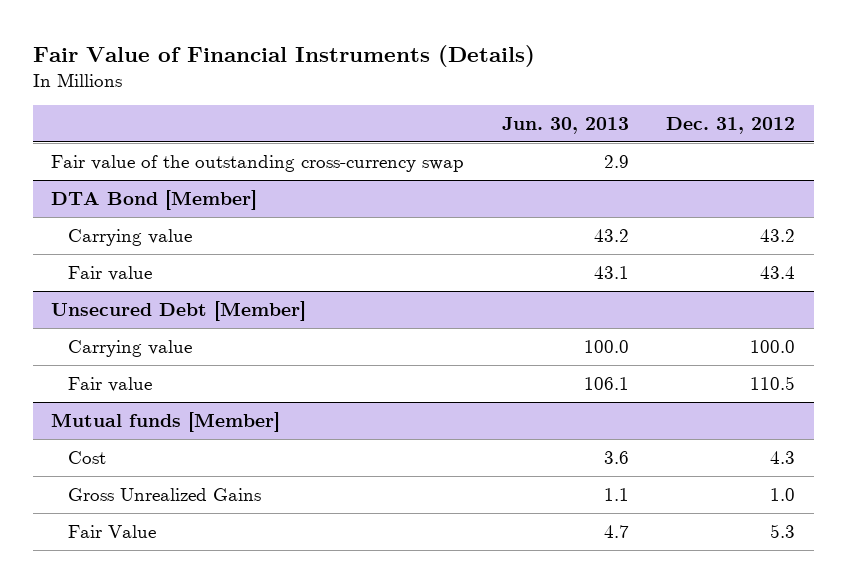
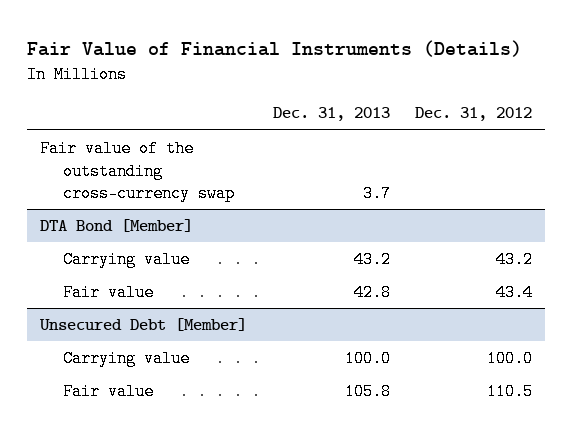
- | Jun. 30, 2013 | Dec. 31, 2012
+ | Dec. 31, 2013 | Dec. 31, 2012
- Mutual funds [Member]
- Cost | 3.6 | 4.3
- Gross Unrealized Gains | 1.1 | 1.0
- Fair Value | 4.7 | 5.3

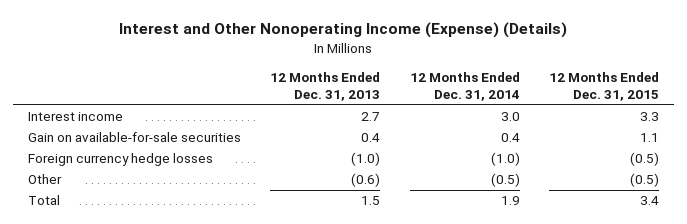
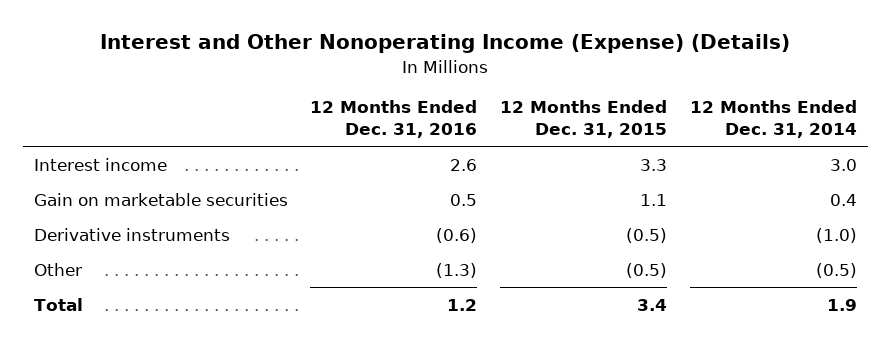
- | 12 Months Ended Dec. 31, 2013 | 12 Months Ended Dec. 31, 2014 | 12 Months Ended Dec. 31, 2015
+ | 12 Months Ended Dec. 31, 2016 | 12 Months Ended Dec. 31, 2015 | 12 Months Ended Dec. 31, 2014
- Gain on available-for-sale securities | 0.4 | 0.4 | 1.1
- Foreign currency hedge losses | (1.0) | (1.0) | (0.5)
+ Gain on marketable securities | 0.5 | 1.1 | 0.4
+ Derivative instruments | (0.6) | (0.5) | (1.0)

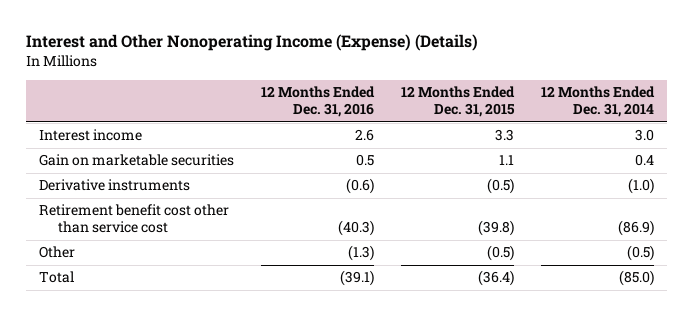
+ Retirement benefit cost other than service cost | (40.3) | (39.8) | (86.9)
- Total | 1.2 | 3.4 | 1.9
+ Total | (39.1) | (36.4) | (85.0)

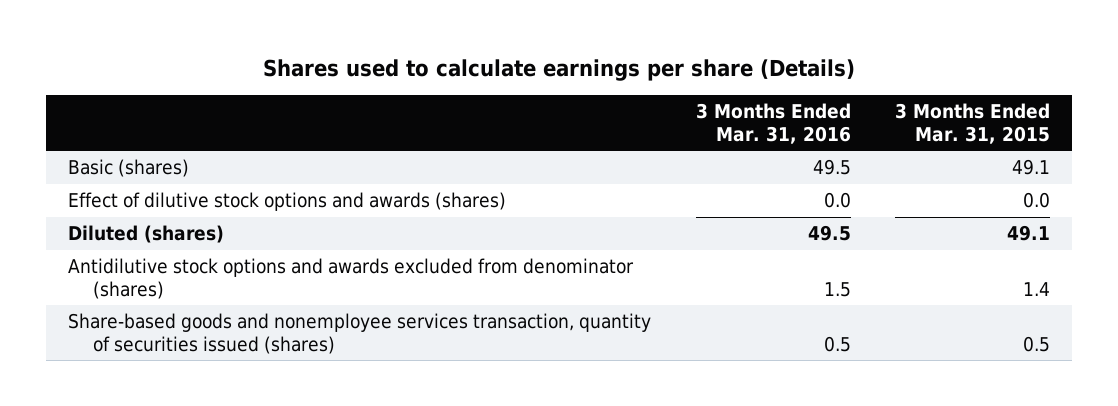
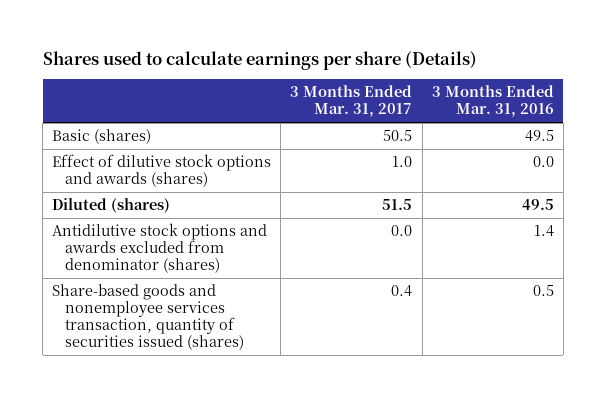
- | 3 Months Ended Mar. 31, 2016 | 3 Months Ended Mar. 31, 2015
+ | 3 Months Ended Mar. 31, 2017 | 3 Months Ended Mar. 31, 2016
- Antidilutive stock options and awards excluded from denominator (shares) | 1.5 | 1.4
+ Antidilutive stock options and awards excluded from denominator (shares) | 0.0 | 1.4

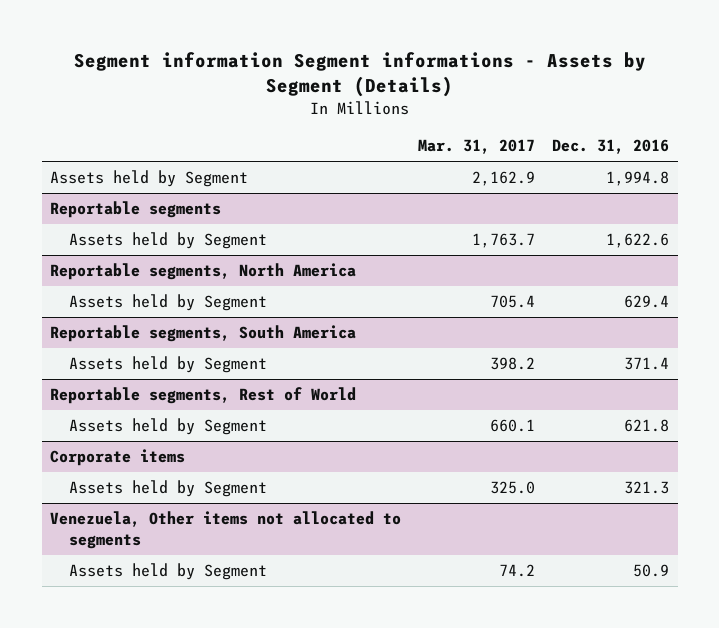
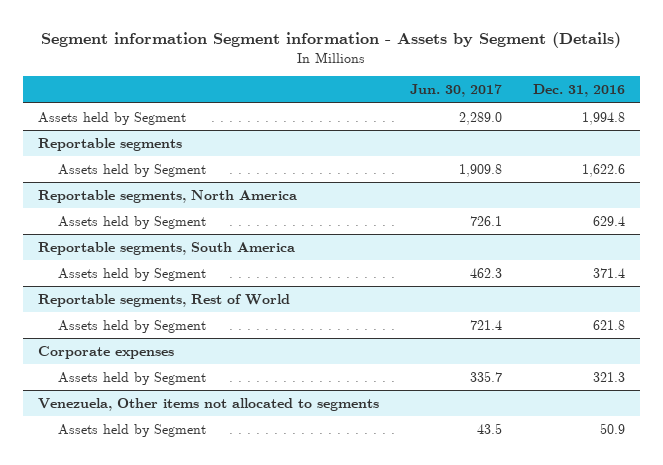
- Segment information Segment informations - Assets by Segment (Details)
+ Segment information Segment information - Assets by Segment (Details)
- | Mar. 31, 2017 | Dec. 31, 2016
+ | Jun. 30, 2017 | Dec. 31, 2016
- Corporate items
+ Corporate expenses

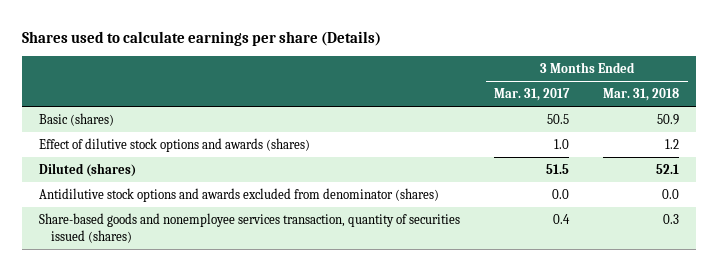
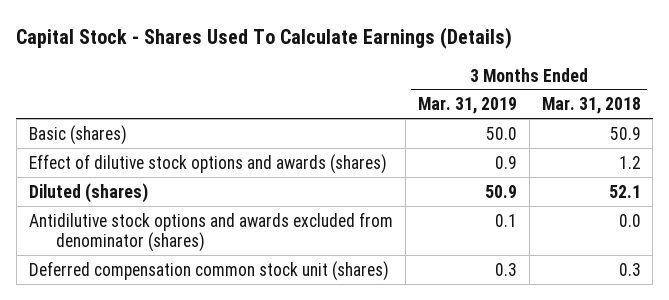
- Shares used to calculate earnings per share (Details)
+ Capital Stock - Shares Used To Calculate Earnings (Details)
- | 3 Months Ended Mar. 31, 2017 | 3 Months Ended Mar. 31, 2018
+ | 3 Months Ended Mar. 31, 2019 | 3 Months Ended Mar. 31, 2018
- Share-based goods and nonemployee services transaction, quantity of securities issued (shares) | 0.4 | 0.3
+ Deferred compensation common stock unit (shares) | 0.3 | 0.3

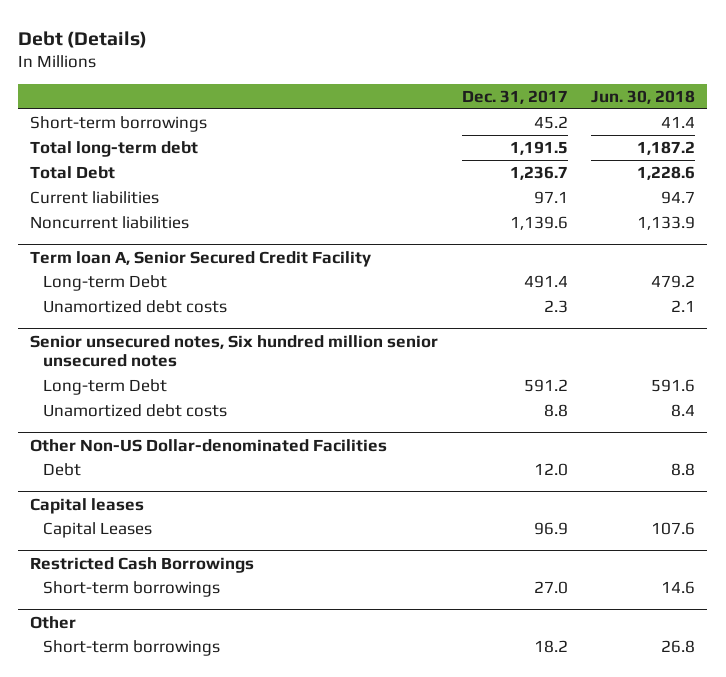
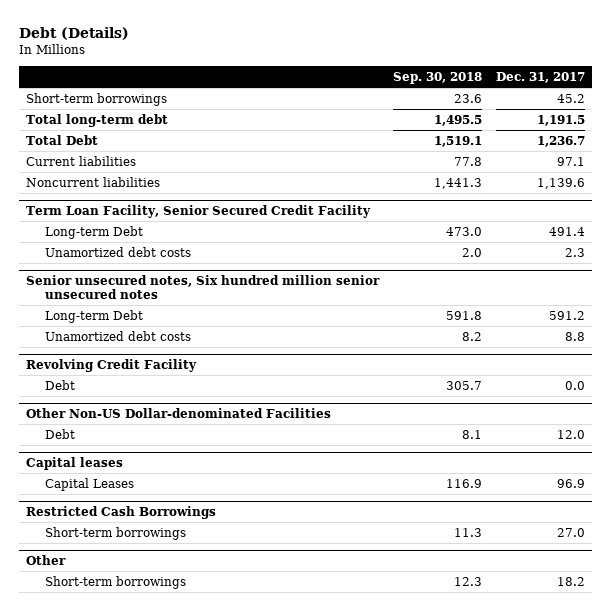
- | Dec. 31, 2017 | Jun. 30, 2018
+ | Sep. 30, 2018 | Dec. 31, 2017
- Term loan A, Senior Secured Credit Facility
+ Term Loan Facility, Senior Secured Credit Facility
+ Revolving Credit Facility
+ Debt | 305.7 | 0.0

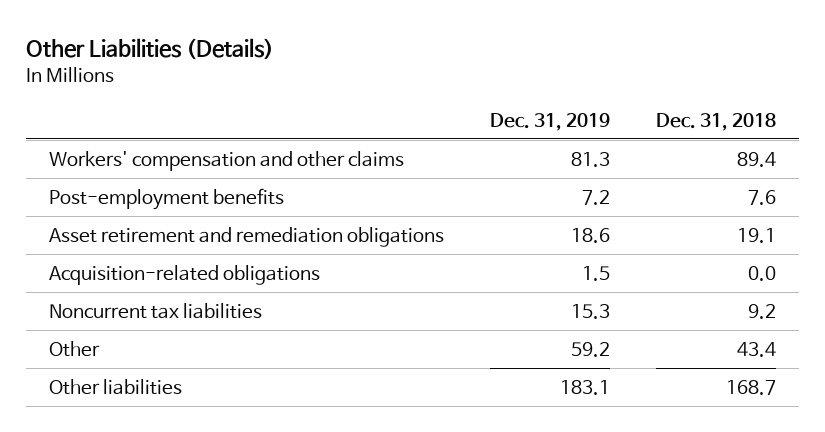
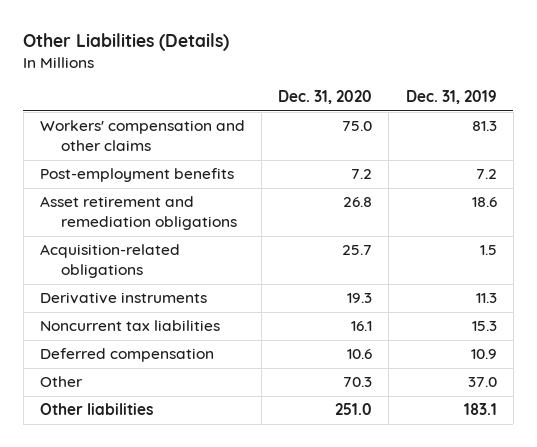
- | Dec. 31, 2019 | Dec. 31, 2018
+ | Dec. 31, 2020 | Dec. 31, 2019
+ Derivative instruments | 19.3 | 11.3
- Other | 59.2 | 43.4
+ Deferred compensation | 10.6 | 10.9
+ Other | 70.3 | 37.0

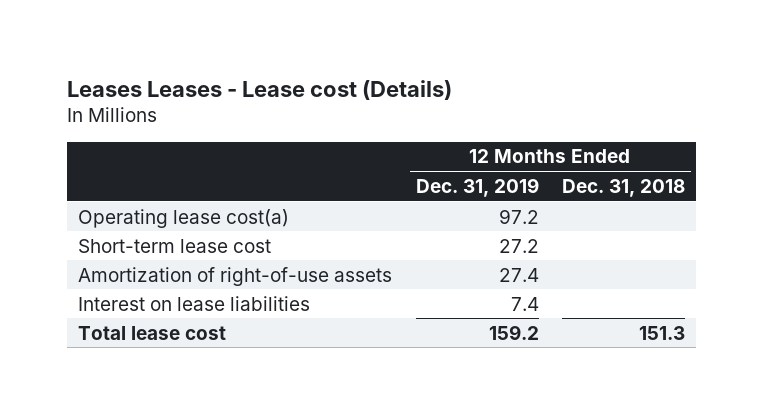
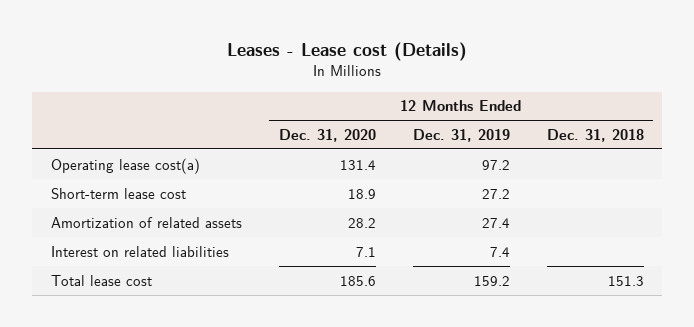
- Leases Leases - Lease cost (Details)
+ Leases - Lease cost (Details)
- | 12 Months Ended Dec. 31, 2019 | 12 Months Ended Dec. 31, 2018
+ | 12 Months Ended Dec. 31, 2020 | 12 Months Ended Dec. 31, 2019 | 12 Months Ended Dec. 31, 2018
- Amortization of right-of-use assets | 27.4 |
- Interest on lease liabilities | 7.4 |
+ Amortization of related assets | 28.2 | 27.4 |
+ Interest on related liabilities | 7.1 | 7.4 |

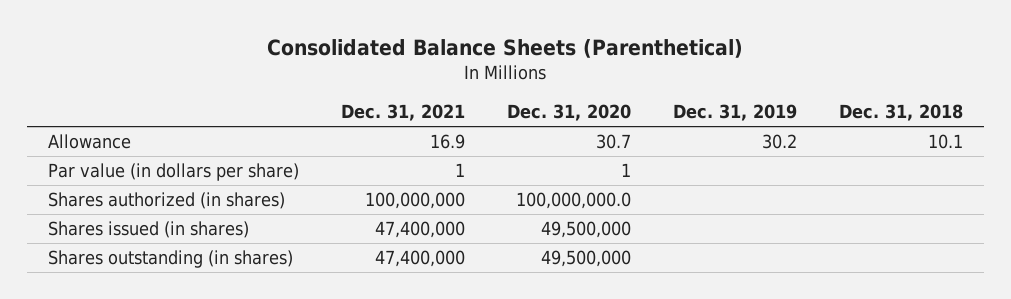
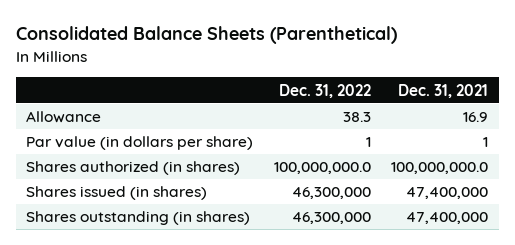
- | Dec. 31, 2021 | Dec. 31, 2020 | Dec. 31, 2019 | Dec. 31, 2018
+ | Dec. 31, 2022 | Dec. 31, 2021
- Shares authorized (in shares) | 100,000,000 | 100,000,000.0 | |
+ Shares authorized (in shares) | 100,000,000.0 | 100,000,000.0

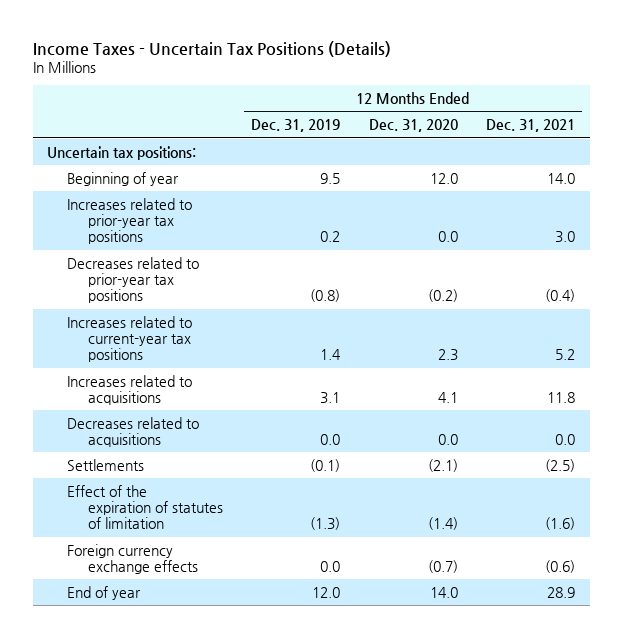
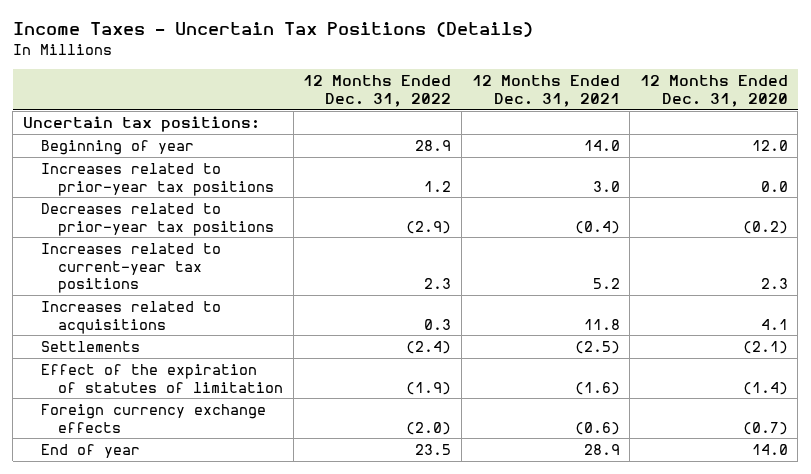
- | 12 Months Ended Dec. 31, 2019 | 12 Months Ended Dec. 31, 2020 | 12 Months Ended Dec. 31, 2021
+ | 12 Months Ended Dec. 31, 2022 | 12 Months Ended Dec. 31, 2021 | 12 Months Ended Dec. 31, 2020
- Decreases related to acquisitions | 0.0 | 0.0 | 0.0

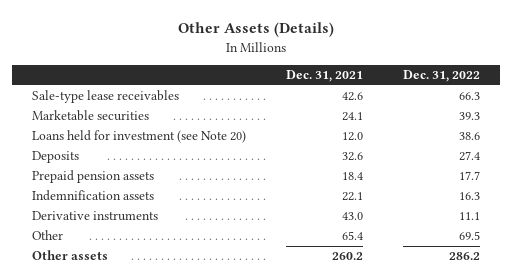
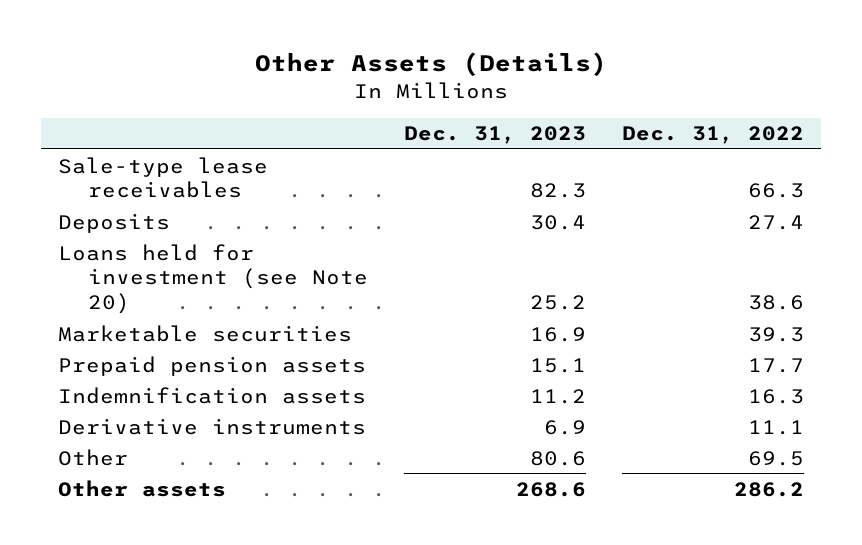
- | Dec. 31, 2021 | Dec. 31, 2022
+ | Dec. 31, 2023 | Dec. 31, 2022
moved down: Loans held for investment (see Note 20) | 25.2 | 38.6
moved down: Marketable securities | 16.9 | 39.3

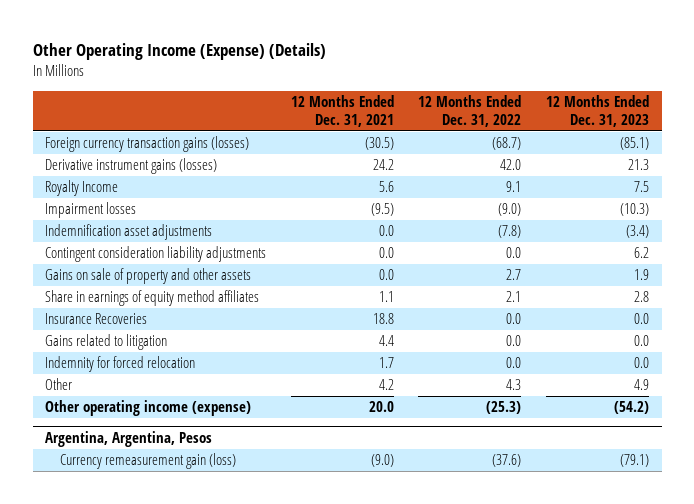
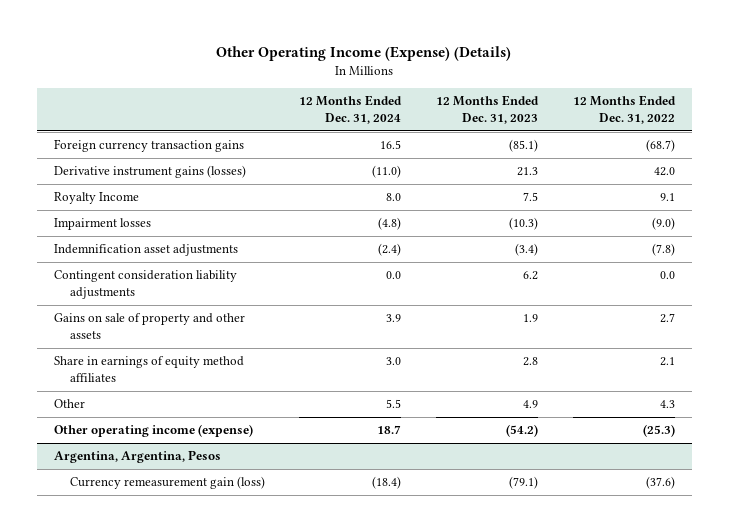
- | 12 Months Ended Dec. 31, 2021 | 12 Months Ended Dec. 31, 2022 | 12 Months Ended Dec. 31, 2023
+ | 12 Months Ended Dec. 31, 2024 | 12 Months Ended Dec. 31, 2023 | 12 Months Ended Dec. 31, 2022
- Foreign currency transaction gains (losses) | (30.5) | (68.7) | (85.1)
+ Foreign currency transaction gains | 16.5 | (85.1) | (68.7)
- Insurance Recoveries | 18.8 | 0.0 | 0.0
- Gains related to litigation | 4.4 | 0.0 | 0.0
- Indemnity for forced relocation | 1.7 | 0.0 | 0.0

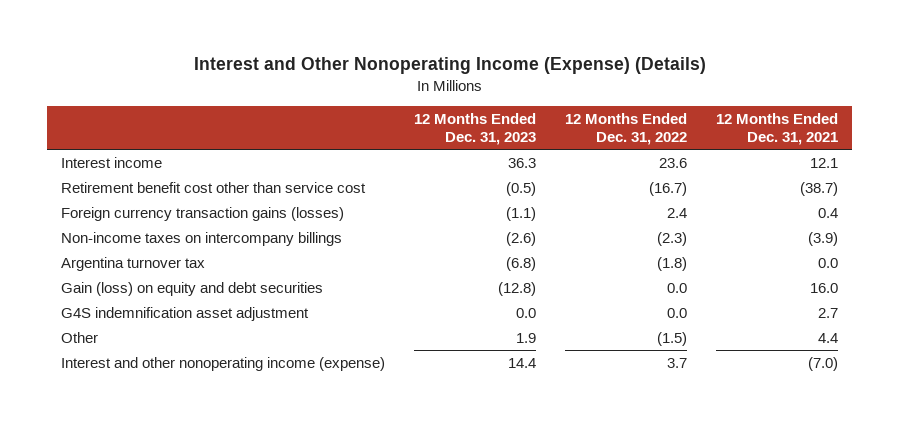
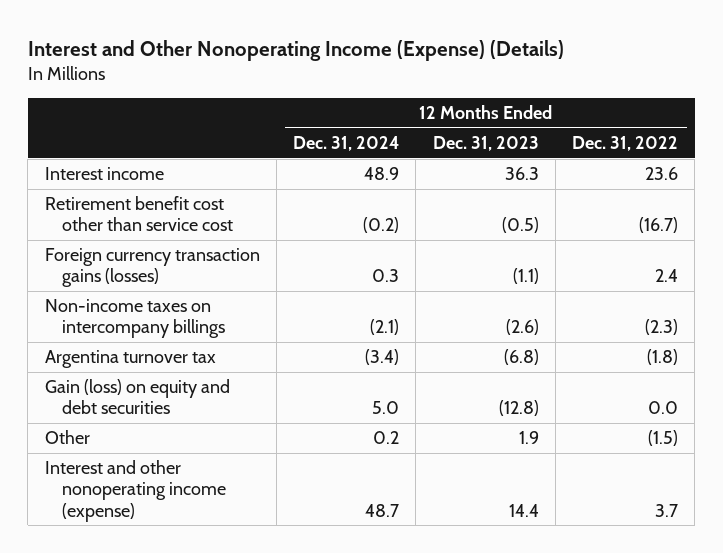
- | 12 Months Ended Dec. 31, 2023 | 12 Months Ended Dec. 31, 2022 | 12 Months Ended Dec. 31, 2021
+ | 12 Months Ended Dec. 31, 2024 | 12 Months Ended Dec. 31, 2023 | 12 Months Ended Dec. 31, 2022
- G4S indemnification asset adjustment | 0.0 | 0.0 | 2.7

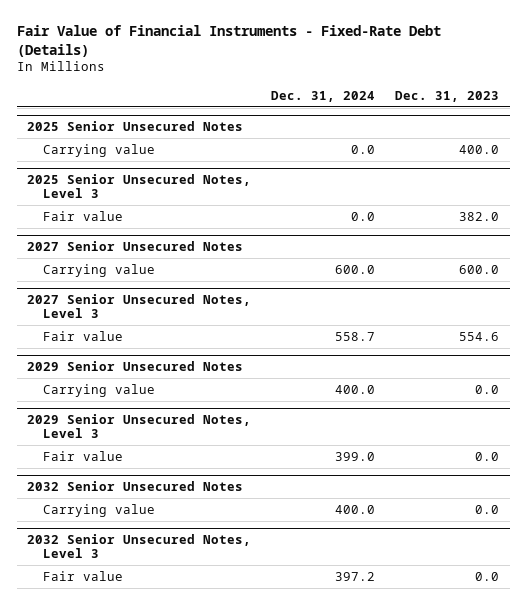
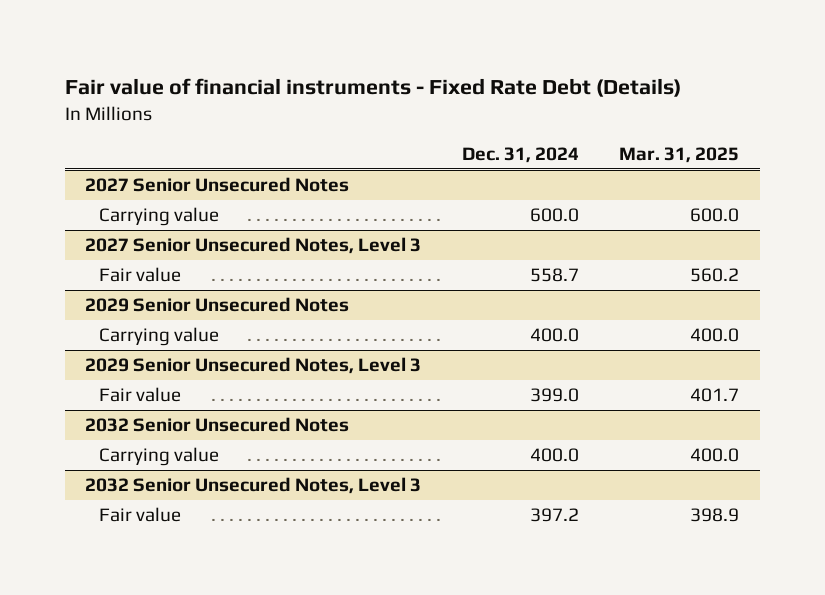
- Fair Value of Financial Instruments - Fixed-Rate Debt (Details)
+ Fair value of financial instruments - Fixed Rate Debt (Details)
- | Dec. 31, 2024 | Dec. 31, 2023
+ | Dec. 31, 2024 | Mar. 31, 2025
- 2025 Senior Unsecured Notes
- Carrying value | 0.0 | 400.0
- 2025 Senior Unsecured Notes, Level 3
- Fair value | 0.0 | 382.0

